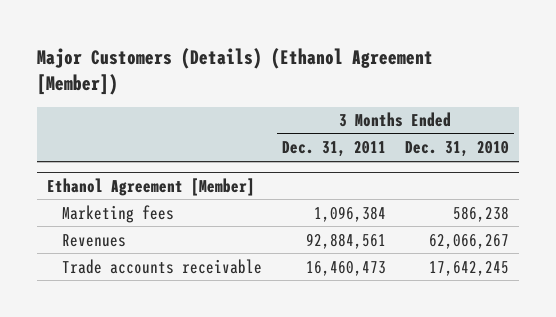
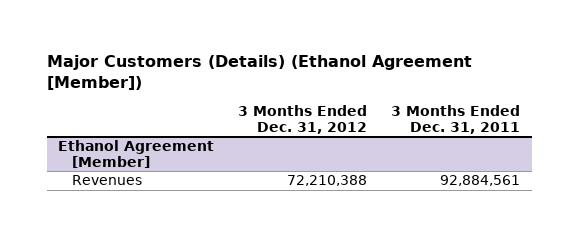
- | 3 Months Ended Dec. 31, 2011 | 3 Months Ended Dec. 31, 2010
+ | 3 Months Ended Dec. 31, 2012 | 3 Months Ended Dec. 31, 2011
@ Ethanol Agreement [Member]
- Marketing fees | 1,096,384 | 586,238
- Trade accounts receivable | 16,460,473 | 17,642,245

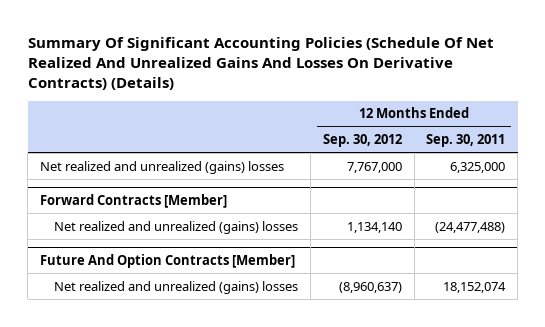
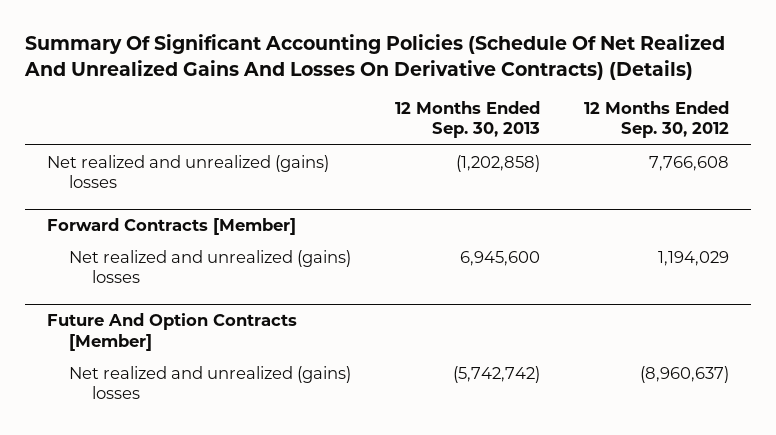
- | 12 Months Ended Sep. 30, 2012 | 12 Months Ended Sep. 30, 2011
+ | 12 Months Ended Sep. 30, 2013 | 12 Months Ended Sep. 30, 2012
- Net realized and unrealized (gains) losses | 7,767,000 | 6,325,000
+ Net realized and unrealized (gains) losses | (1,202,858) | 7,766,608
@ Forward Contracts [Member]
- Net realized and unrealized (gains) losses | 1,134,140 | (24,477,488)
+ Net realized and unrealized (gains) losses | 6,945,600 | 1,194,029

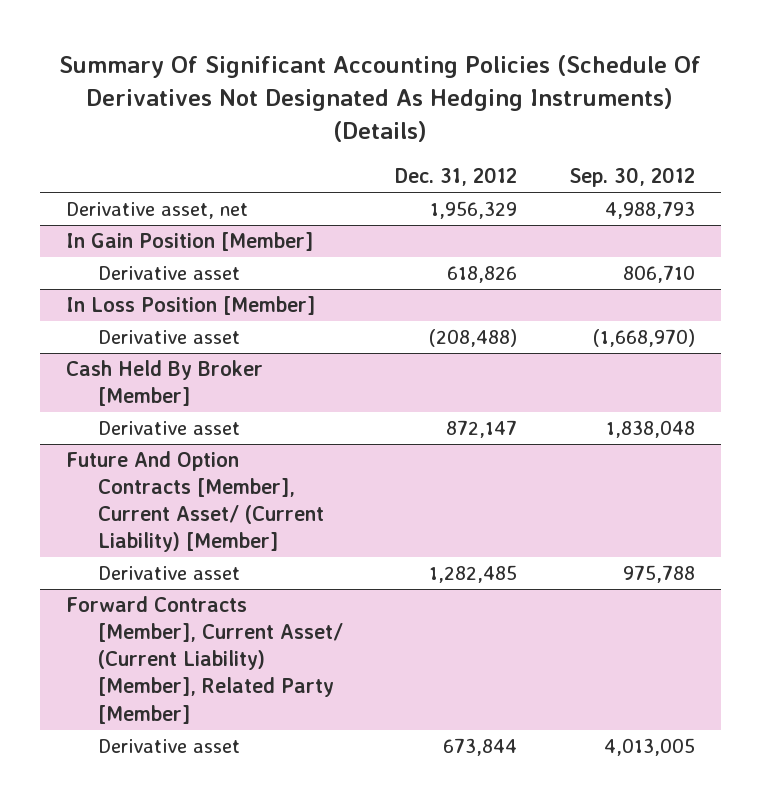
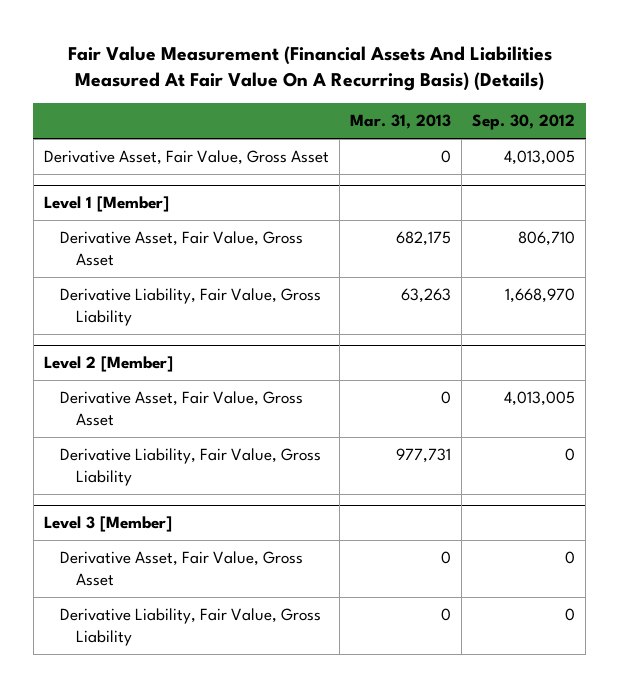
- Summary Of Significant Accounting Policies (Schedule Of Derivatives Not Designated As Hedging Instruments) (Details)
+ Fair Value Measurement (Financial Assets And Liabilities Measured At Fair Value On A Recurring Basis) (Details)
- | Dec. 31, 2012 | Sep. 30, 2012
+ | Mar. 31, 2013 | Sep. 30, 2012
- Derivative asset, net | 1,956,329 | 4,988,793
- In Gain Position [Member]
- Derivative asset | 618,826 | 806,710
- In Loss Position [Member]
- Derivative asset | (208,488) | (1,668,970)
- Cash Held By Broker [Member]
- Derivative asset | 872,147 | 1,838,048
- Future And Option Contracts [Member], Current Asset/ (Current Liability) [Member]
- Derivative asset | 1,282,485 | 975,788
- Forward Contracts [Member], Current Asset/ (Current Liability) [Member], Related Party [Member]
- Derivative asset | 673,844 | 4,013,005
+ Derivative Asset, Fair Value, Gross Asset | 0 | 4,013,005
+ Level 1 [Member]
+ Derivative Asset, Fair Value, Gross Asset | 682,175 | 806,710
+ Derivative Liability, Fair Value, Gross Liability | 63,263 | 1,668,970
+ Level 2 [Member]
+ Derivative Asset, Fair Value, Gross Asset | 0 | 4,013,005
+ Derivative Liability, Fair Value, Gross Liability | 977,731 | 0
+ Level 3 [Member]
+ Derivative Asset, Fair Value, Gross Asset | 0 | 0
+ Derivative Liability, Fair Value, Gross Liability | 0 | 0

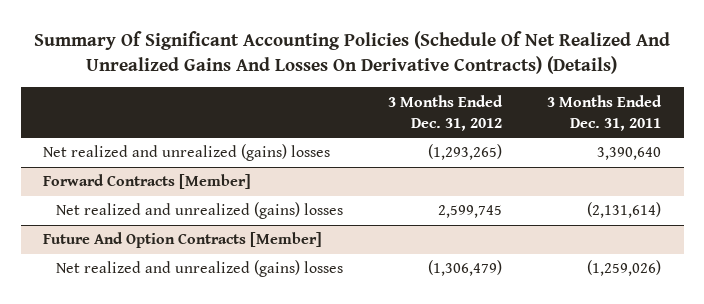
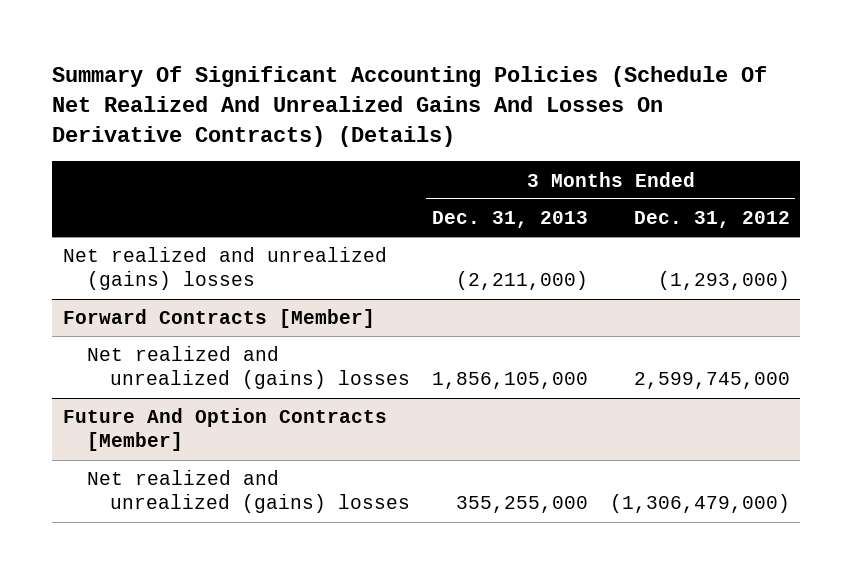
- | 3 Months Ended Dec. 31, 2012 | 3 Months Ended Dec. 31, 2011
+ | 3 Months Ended Dec. 31, 2013 | 3 Months Ended Dec. 31, 2012
- Net realized and unrealized (gains) losses | (1,293,265) | 3,390,640
+ Net realized and unrealized (gains) losses | (2,211,000) | (1,293,000)
@ Forward Contracts [Member]
- Net realized and unrealized (gains) losses | 2,599,745 | (2,131,614)
+ Net realized and unrealized (gains) losses | 1,856,105,000 | 2,599,745,000
@ Future And Option Contracts [Member]
- Net realized and unrealized (gains) losses | (1,306,479) | (1,259,026)
+ Net realized and unrealized (gains) losses | 355,255,000 | (1,306,479,000)

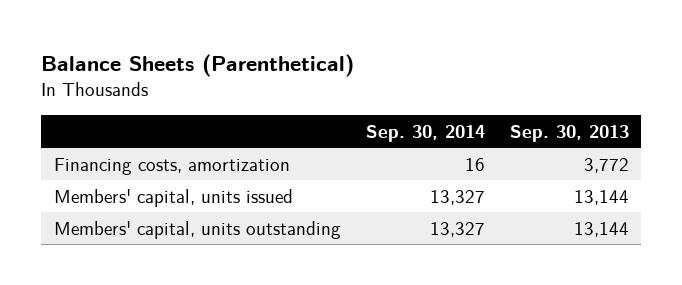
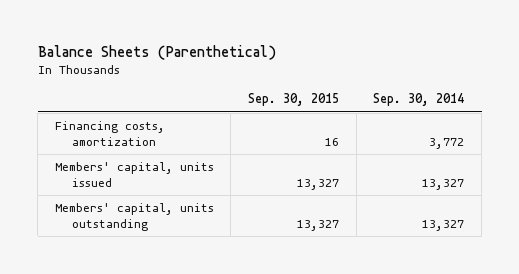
- | Sep. 30, 2014 | Sep. 30, 2013
+ | Sep. 30, 2015 | Sep. 30, 2014
- Financing costs, amortization | 16 | 3,772
+ Financing costs, amortization | 16 | 3,772

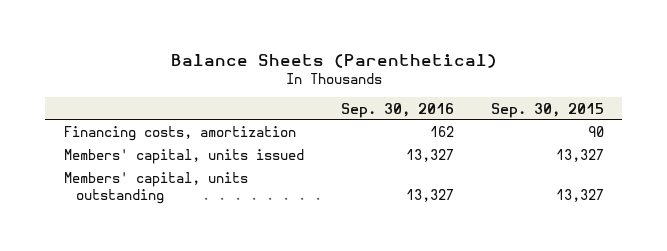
- | Sep. 30, 2015 | Sep. 30, 2014
+ | Sep. 30, 2016 | Sep. 30, 2015
- Financing costs, amortization | 16 | 3,772
+ Financing costs, amortization | 162 | 90

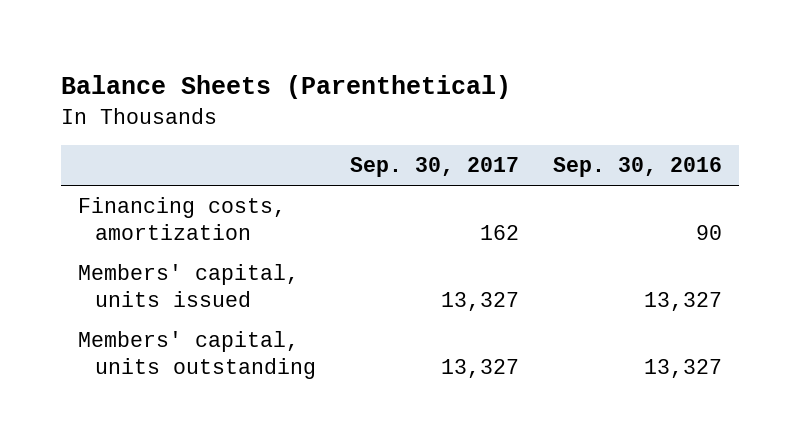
- | Sep. 30, 2016 | Sep. 30, 2015
+ | Sep. 30, 2017 | Sep. 30, 2016
- Financing costs, amortization | 162 | 90
+ Financing costs, amortization | 162 | 90

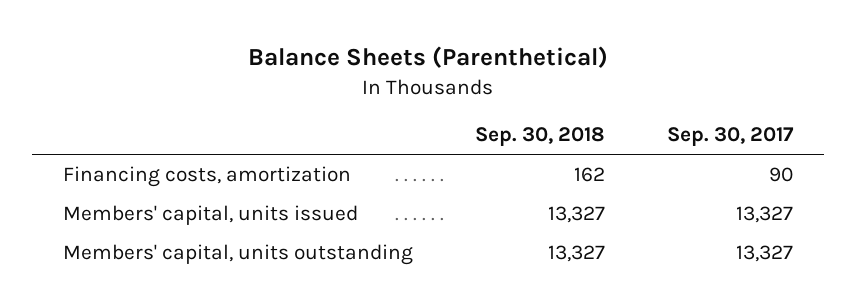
- | Sep. 30, 2017 | Sep. 30, 2016
+ | Sep. 30, 2018 | Sep. 30, 2017
- Financing costs, amortization | 162 | 90
+ Financing costs, amortization | 162 | 90

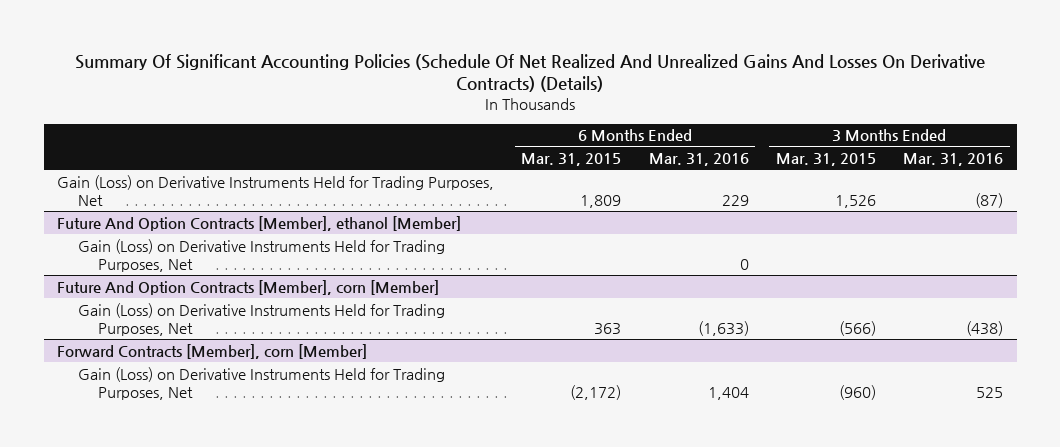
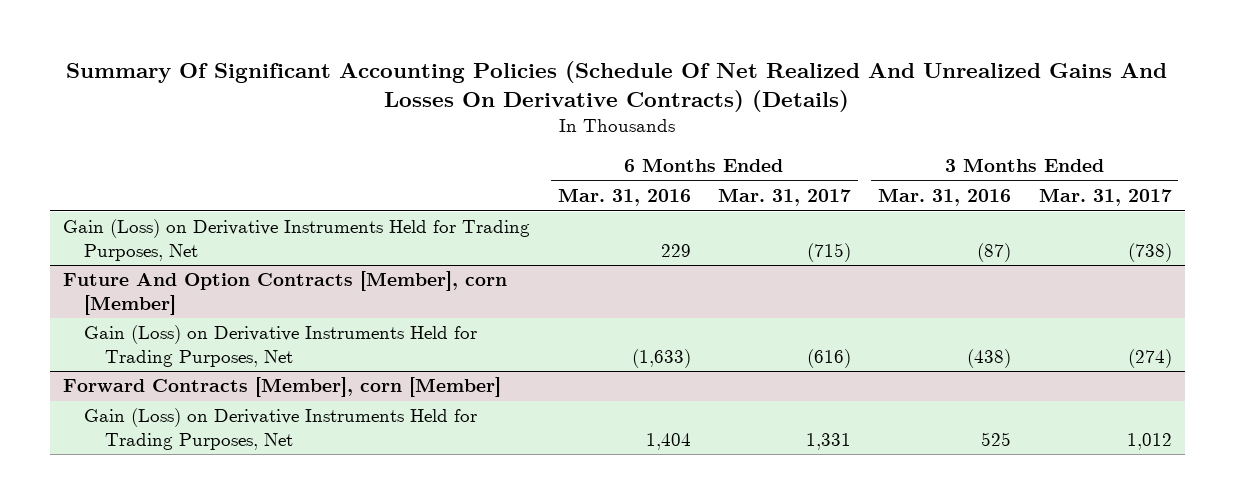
- | 6 Months Ended Mar. 31, 2015 | 6 Months Ended Mar. 31, 2016 | 3 Months Ended Mar. 31, 2015 | 3 Months Ended Mar. 31, 2016
+ | 6 Months Ended Mar. 31, 2016 | 6 Months Ended Mar. 31, 2017 | 3 Months Ended Mar. 31, 2016 | 3 Months Ended Mar. 31, 2017
- Future And Option Contracts [Member], ethanol [Member]
- Gain (Loss) on Derivative Instruments Held for Trading Purposes, Net | | 0 | |

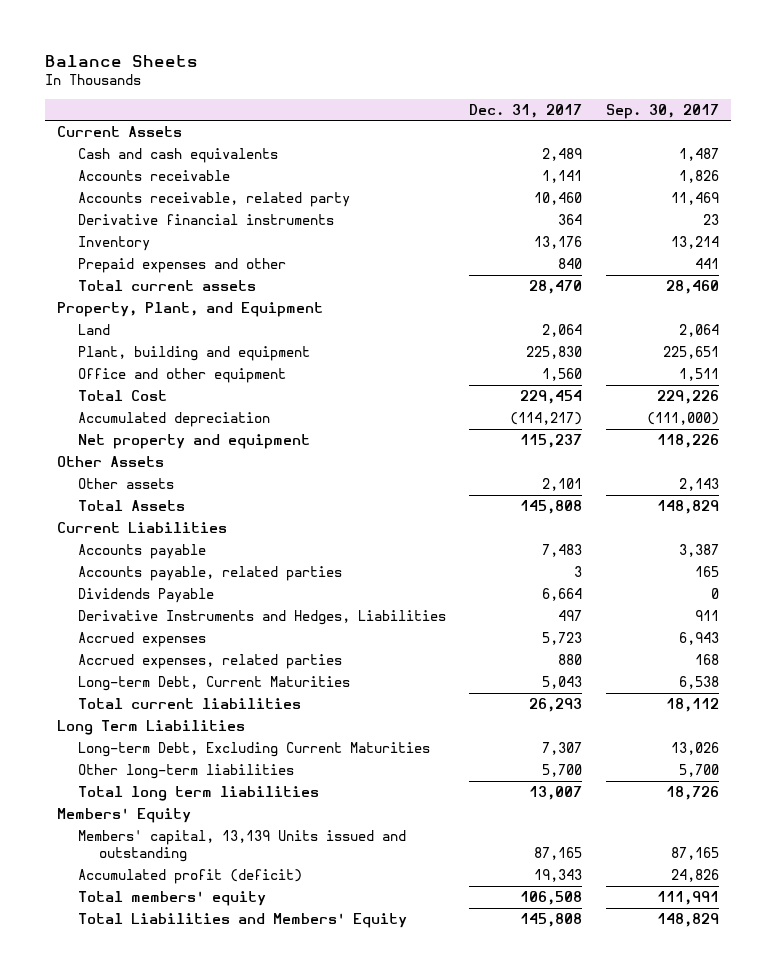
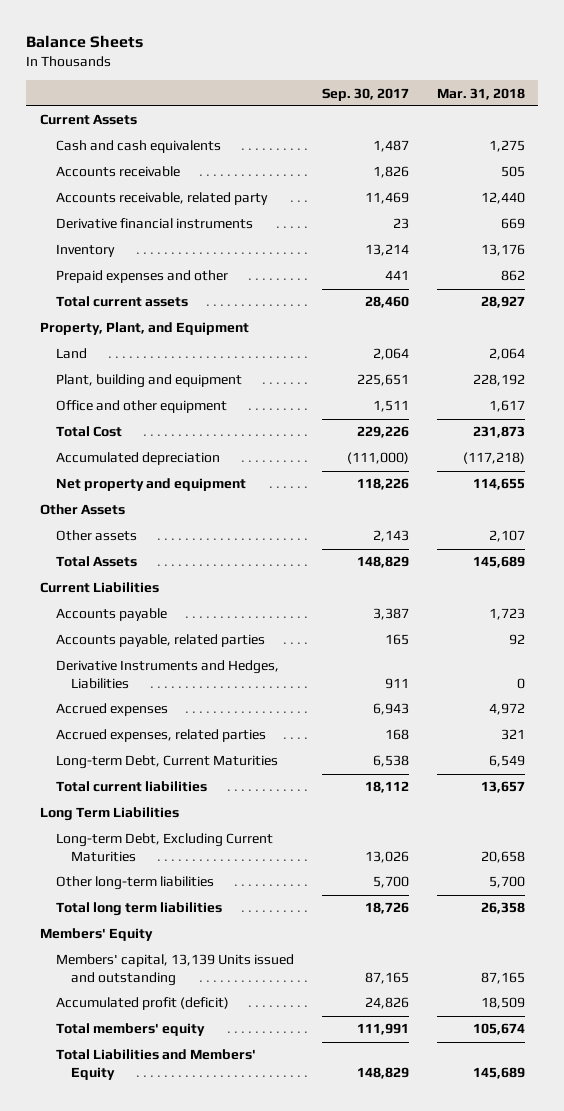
- | Dec. 31, 2017 | Sep. 30, 2017
+ | Sep. 30, 2017 | Mar. 31, 2018
- Dividends Payable | 6,664 | 0

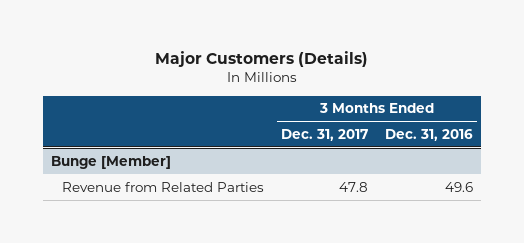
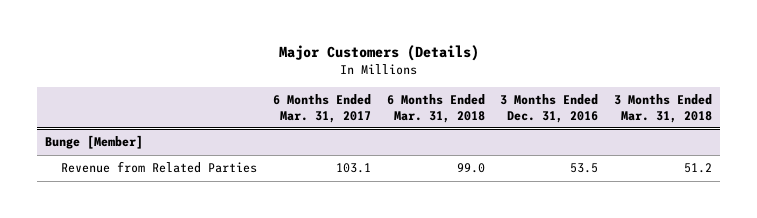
- | 3 Months Ended Dec. 31, 2017 | 3 Months Ended Dec. 31, 2016
+ | 6 Months Ended Mar. 31, 2017 | 6 Months Ended Mar. 31, 2018 | 3 Months Ended Dec. 31, 2016 | 3 Months Ended Mar. 31, 2018
@ Bunge [Member]
- Revenue from Related Parties | 47.8 | 49.6
+ Revenue from Related Parties | 103.1 | 99.0 | 53.5 | 51.2

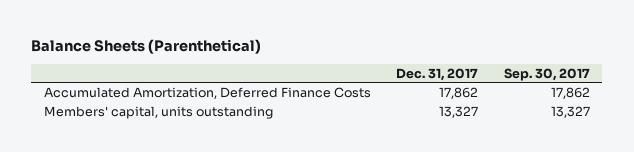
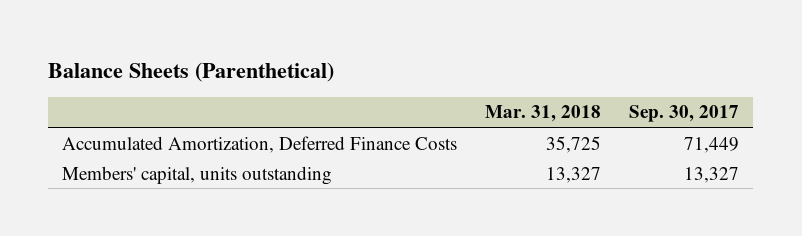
- | Dec. 31, 2017 | Sep. 30, 2017
+ | Mar. 31, 2018 | Sep. 30, 2017
- Accumulated Amortization, Deferred Finance Costs | 17,862 | 17,862
+ Accumulated Amortization, Deferred Finance Costs | 35,725 | 71,449

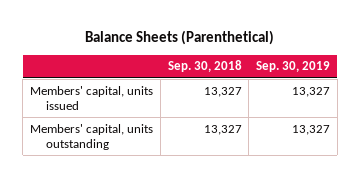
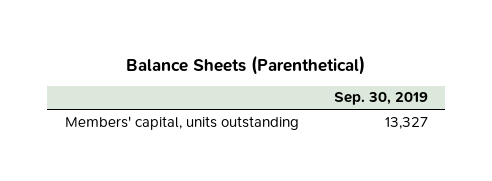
- | Sep. 30, 2018 | Sep. 30, 2019
+ | Sep. 30, 2019
- Members' capital, units issued | 13,327 | 13,327

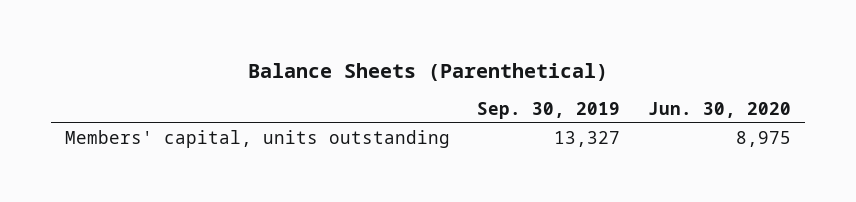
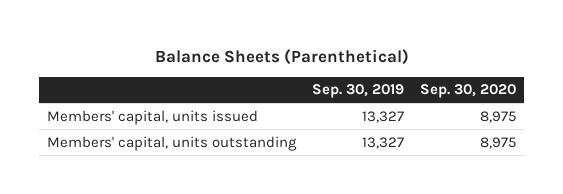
- | Sep. 30, 2019 | Jun. 30, 2020
+ | Sep. 30, 2019 | Sep. 30, 2020
+ Members' capital, units issued | 13,327 | 8,975

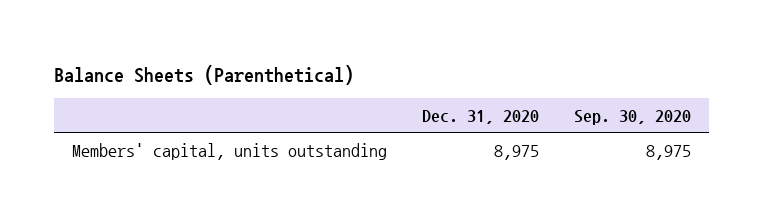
- | Sep. 30, 2019 | Sep. 30, 2020
+ | Dec. 31, 2020 | Sep. 30, 2020
- Members' capital, units issued | 13,327 | 8,975

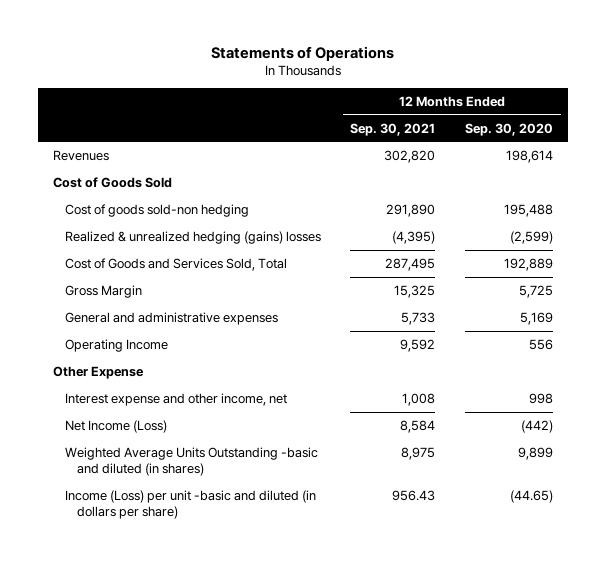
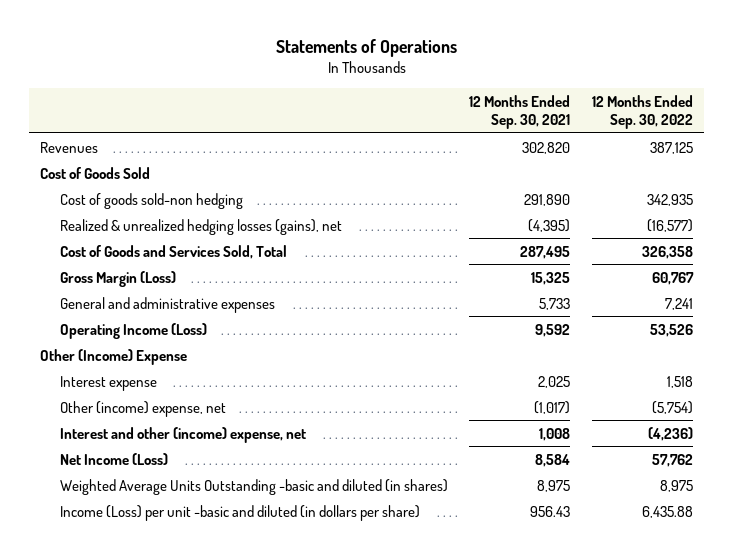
- | 12 Months Ended Sep. 30, 2021 | 12 Months Ended Sep. 30, 2020
+ | 12 Months Ended Sep. 30, 2021 | 12 Months Ended Sep. 30, 2022
- Realized & unrealized hedging (gains) losses | (4,395) | (2,599)
+ Realized & unrealized hedging losses (gains), net | (4,395) | (16,577)
- Gross Margin | 15,325 | 5,725
+ Gross Margin (Loss) | 15,325 | 60,767
- Operating Income | 9,592 | 556
- Other Expense
- Interest expense and other income, net | 1,008 | 998
+ Operating Income (Loss) | 9,592 | 53,526
+ Other (Income) Expense
+ Interest expense | 2,025 | 1,518
+ Other (income) expense, net | (1,017) | (5,754)
+ Interest and other (income) expense, net | 1,008 | (4,236)

